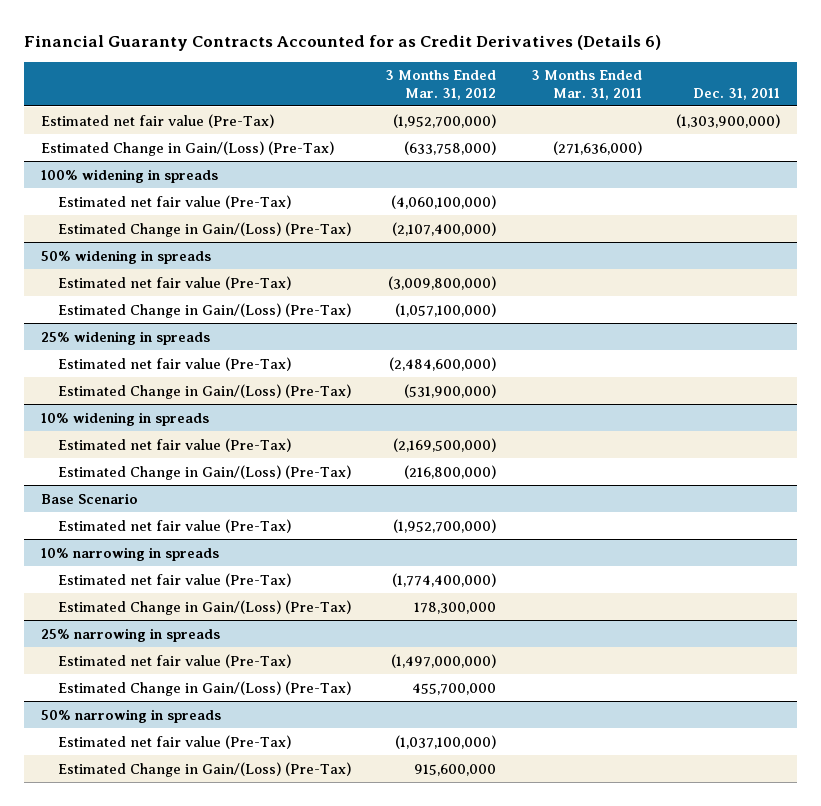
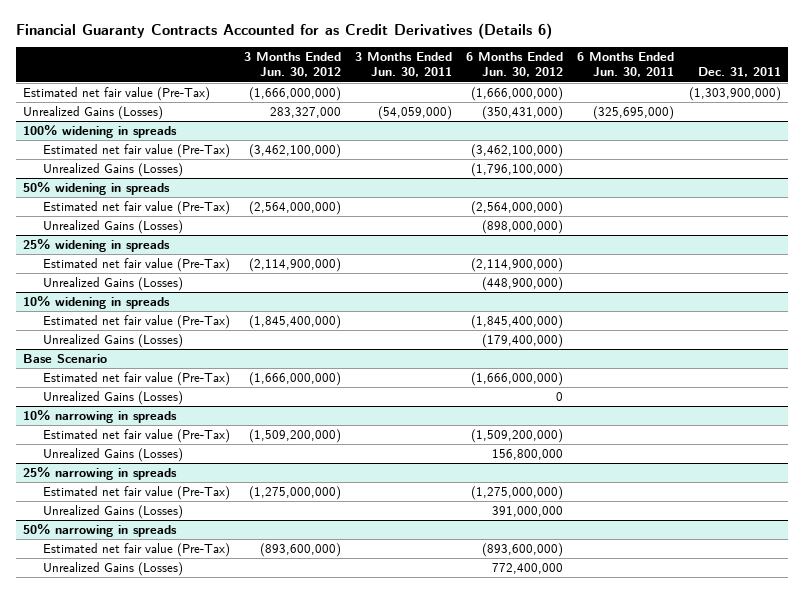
- | 3 Months Ended Mar. 31, 2012 | 3 Months Ended Mar. 31, 2011 | Dec. 31, 2011
+ | 3 Months Ended Jun. 30, 2012 | 3 Months Ended Jun. 30, 2011 | 6 Months Ended Jun. 30, 2012 | 6 Months Ended Jun. 30, 2011 | Dec. 31, 2011
- Estimated Change in Gain/(Loss) (Pre-Tax) | (633,758,000) | (271,636,000) |
+ Unrealized Gains (Losses) | 283,327,000 | (54,059,000) | (350,431,000) | (325,695,000) |
@ 100% widening in spreads
- Estimated Change in Gain/(Loss) (Pre-Tax) | (2,107,400,000) | |
+ Unrealized Gains (Losses) | | | (1,796,100,000) | |
@ 50% widening in spreads
- Estimated Change in Gain/(Loss) (Pre-Tax) | (1,057,100,000) | |
+ Unrealized Gains (Losses) | | | (898,000,000) | |
@ 25% widening in spreads
- Estimated Change in Gain/(Loss) (Pre-Tax) | (531,900,000) | |
+ Unrealized Gains (Losses) | | | (448,900,000) | |
@ 10% widening in spreads
- Estimated Change in Gain/(Loss) (Pre-Tax) | (216,800,000) | |
+ Unrealized Gains (Losses) | | | (179,400,000) | |
@ Base Scenario
+ Unrealized Gains (Losses) | | | 0 | |
@ 10% narrowing in spreads
- Estimated Change in Gain/(Loss) (Pre-Tax) | 178,300,000 | |
+ Unrealized Gains (Losses) | | | 156,800,000 | |
@ 25% narrowing in spreads
- Estimated Change in Gain/(Loss) (Pre-Tax) | 455,700,000 | |
+ Unrealized Gains (Losses) | | | 391,000,000 | |
@ 50% narrowing in spreads
- Estimated Change in Gain/(Loss) (Pre-Tax) | 915,600,000 | |
+ Unrealized Gains (Losses) | | | 772,400,000 | |

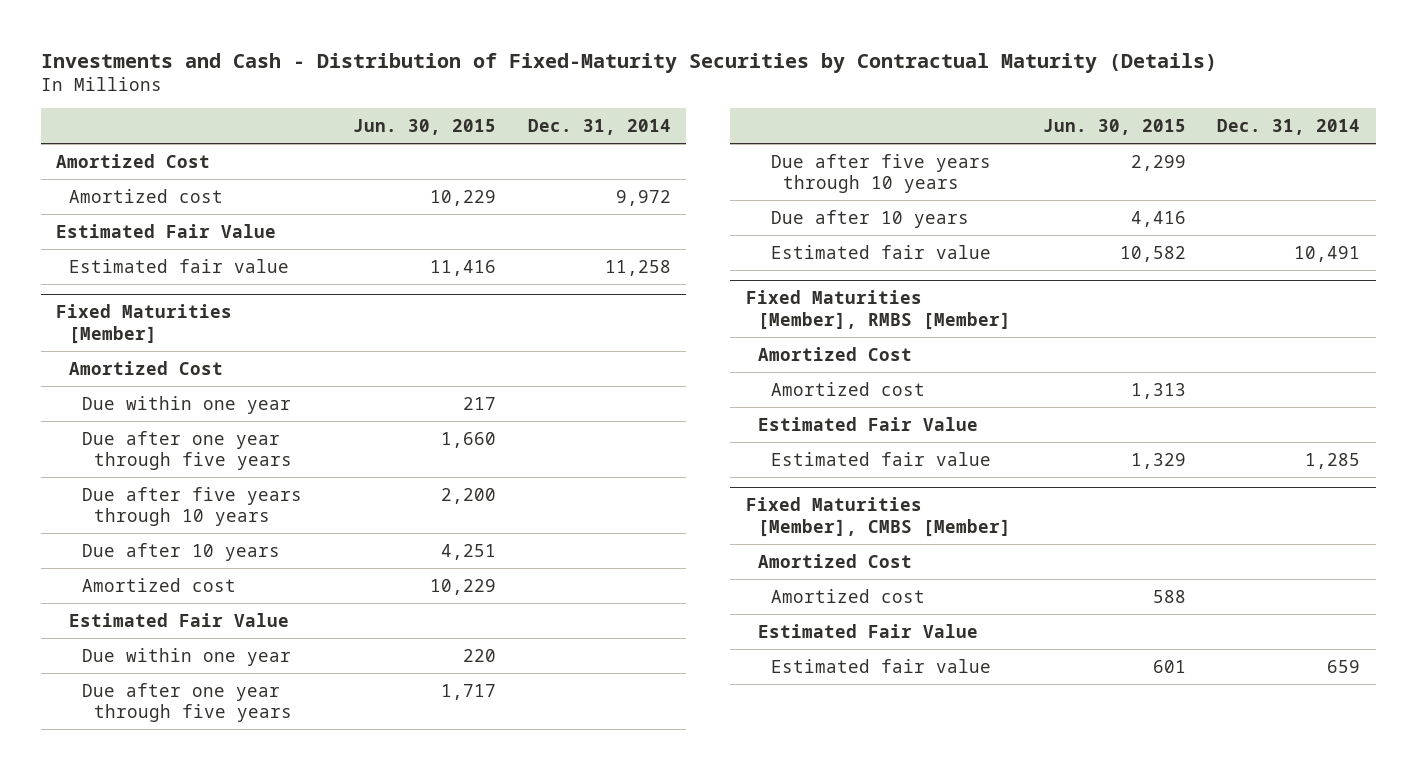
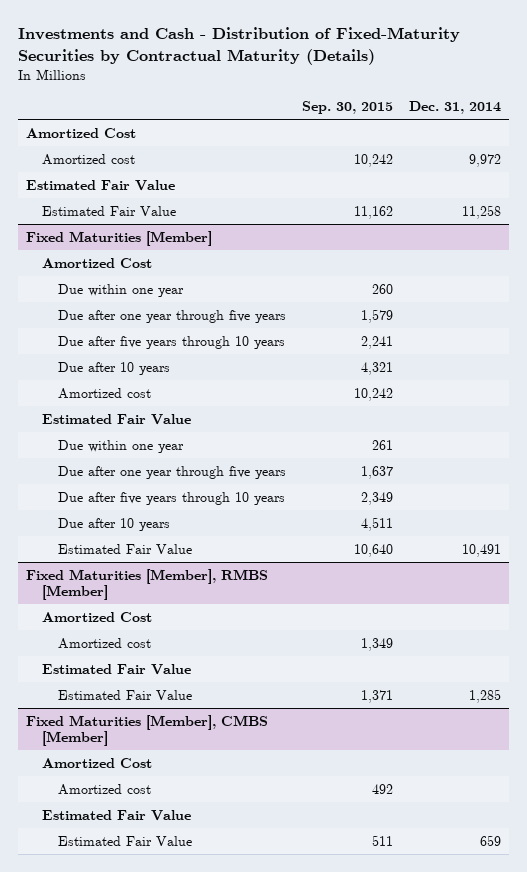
- | Jun. 30, 2015 | Dec. 31, 2014
+ | Sep. 30, 2015 | Dec. 31, 2014
- Estimated fair value | 11,416 | 11,258
+ Estimated Fair Value | 11,162 | 11,258
@ Fixed Maturities [Member]
- Estimated fair value | 10,582 | 10,491
+ Estimated Fair Value | 10,640 | 10,491
@ Fixed Maturities [Member], RMBS [Member]
- Estimated fair value | 1,329 | 1,285
+ Estimated Fair Value | 1,371 | 1,285
@ Fixed Maturities [Member], CMBS [Member]
- Estimated fair value | 601 | 659
+ Estimated Fair Value | 511 | 659

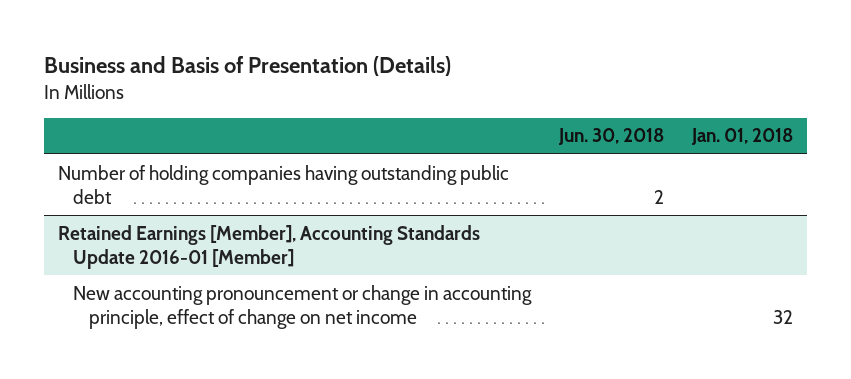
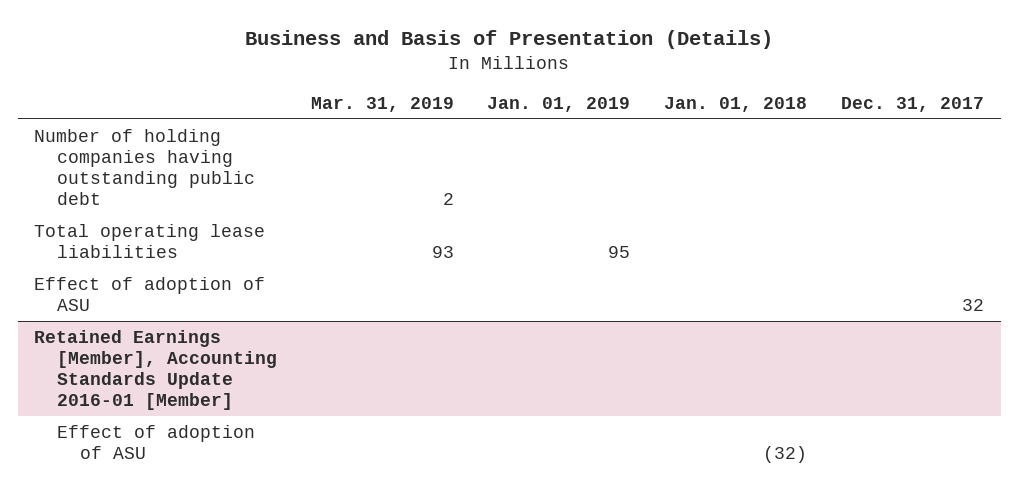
- | Jun. 30, 2018 | Jan. 01, 2018
+ | Mar. 31, 2019 | Jan. 01, 2019 | Jan. 01, 2018 | Dec. 31, 2017
+ Total operating lease liabilities | 93 | 95 | |
+ Effect of adoption of ASU | | | | 32
@ Retained Earnings [Member], Accounting Standards Update 2016-01 [Member]
- New accounting pronouncement or change in accounting principle, effect of change on net income | | 32
+ Effect of adoption of ASU | | | (32) |

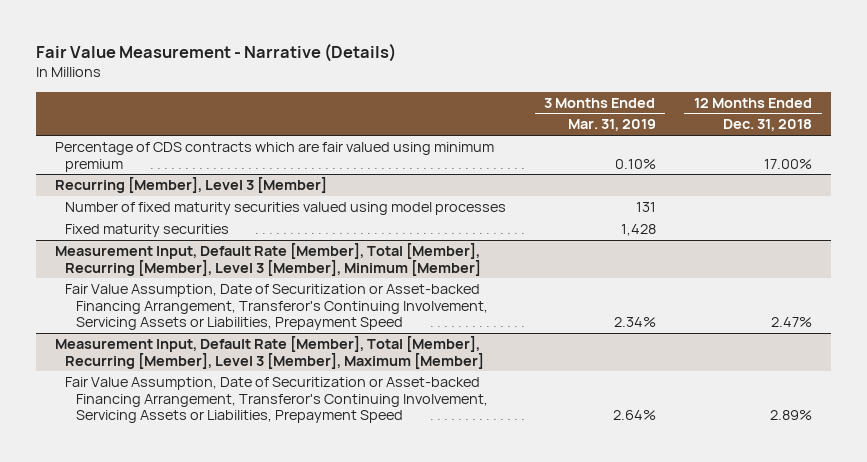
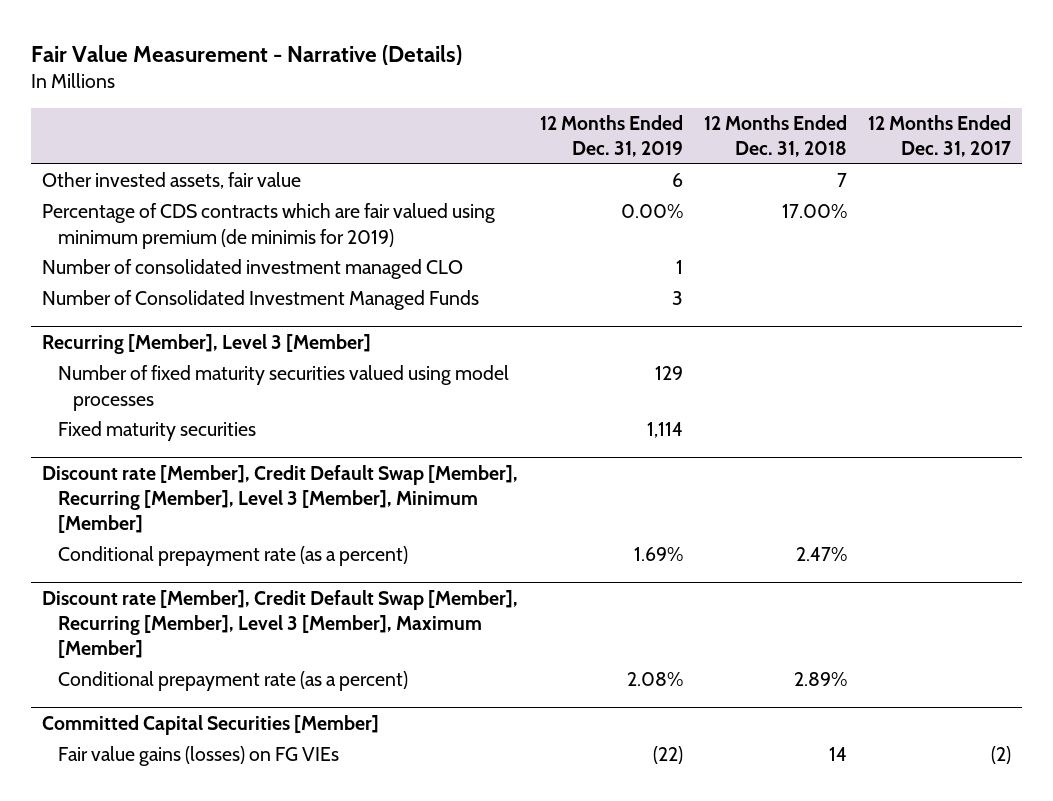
- | 3 Months Ended Mar. 31, 2019 | 12 Months Ended Dec. 31, 2018
+ | 12 Months Ended Dec. 31, 2019 | 12 Months Ended Dec. 31, 2018 | 12 Months Ended Dec. 31, 2017
- Percentage of CDS contracts which are fair valued using minimum premium | 0.10% | 17.00%
+ Other invested assets, fair value | 6 | 7 |
+ Percentage of CDS contracts which are fair valued using minimum premium (de minimis for 2019) | 0.00% | 17.00% |
+ Number of consolidated investment managed CLO | 1 | |
+ Number of Consolidated Investment Managed Funds | 3 | |
- Measurement Input, Default Rate [Member], Total [Member], Recurring [Member], Level 3 [Member], Minimum [Member]
- Fair Value Assumption, Date of Securitization or Asset-backed Financing Arrangement, Transferor's Continuing Involvement, Servicing Assets or Liabilities, Prepayment Speed | 2.34% | 2.47%
- Measurement Input, Default Rate [Member], Total [Member], Recurring [Member], Level 3 [Member], Maximum [Member]
- Fair Value Assumption, Date of Securitization or Asset-backed Financing Arrangement, Transferor's Continuing Involvement, Servicing Assets or Liabilities, Prepayment Speed | 2.64% | 2.89%
+ Discount rate [Member], Credit Default Swap [Member], Recurring [Member], Level 3 [Member], Minimum [Member]
+ Conditional prepayment rate (as a percent) | 1.69% | 2.47% |
+ Discount rate [Member], Credit Default Swap [Member], Recurring [Member], Level 3 [Member], Maximum [Member]
+ Conditional prepayment rate (as a percent) | 2.08% | 2.89% |
+ Committed Capital Securities [Member]
+ Fair value gains (losses) on FG VIEs | (22) | 14 | (2)

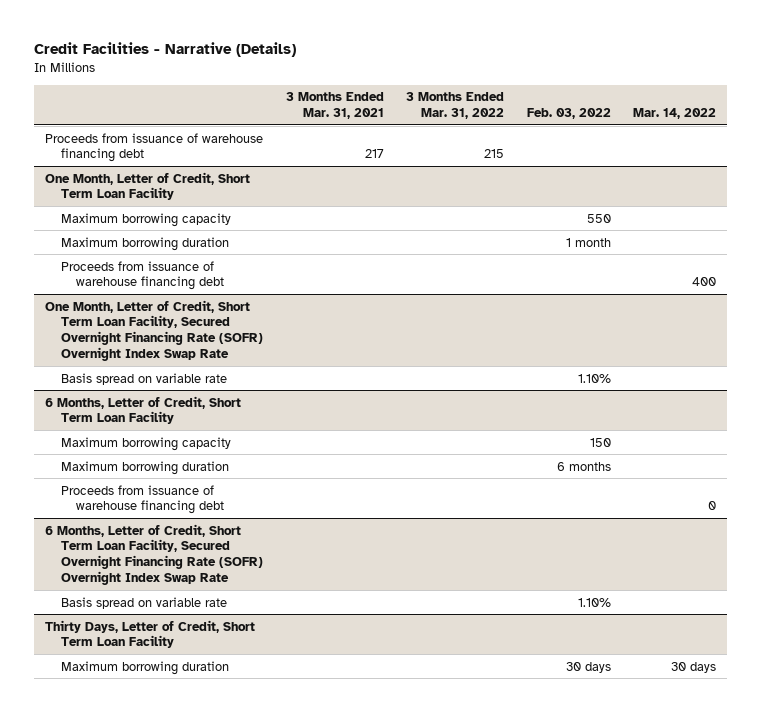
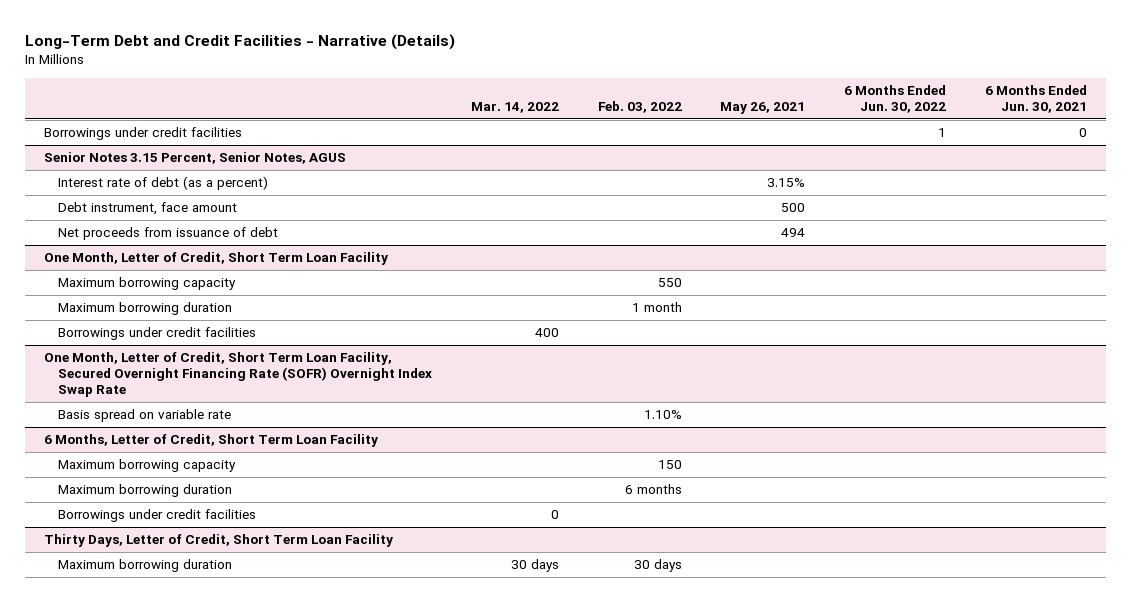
- Credit Facilities - Narrative (Details)
+ Long-Term Debt and Credit Facilities - Narrative (Details)
- | 3 Months Ended Mar. 31, 2021 | 3 Months Ended Mar. 31, 2022 | Feb. 03, 2022 | Mar. 14, 2022
+ | Mar. 14, 2022 | Feb. 03, 2022 | May 26, 2021 | 6 Months Ended Jun. 30, 2022 | 6 Months Ended Jun. 30, 2021
- Proceeds from issuance of warehouse financing debt | 217 | 215 | |
+ Borrowings under credit facilities | | | | 1 | 0
+ Senior Notes 3.15 Percent, Senior Notes, AGUS
+ Interest rate of debt (as a percent) | | | 3.15% | |
+ Debt instrument, face amount | | | 500 | |
+ Net proceeds from issuance of debt | | | 494 | |
@ One Month, Letter of Credit, Short Term Loan Facility
- Proceeds from issuance of warehouse financing debt | | | | 400
+ Borrowings under credit facilities | 400 | | | |
@ 6 Months, Letter of Credit, Short Term Loan Facility
- Proceeds from issuance of warehouse financing debt | | | | 0
- 6 Months, Letter of Credit, Short Term Loan Facility, Secured Overnight Financing Rate (SOFR) Overnight Index Swap Rate
- Basis spread on variable rate | | | 1.10% |
@ 6 Months, Letter of Credit, Short Term Loan Facility
+ Borrowings under credit facilities | 0 | | | |

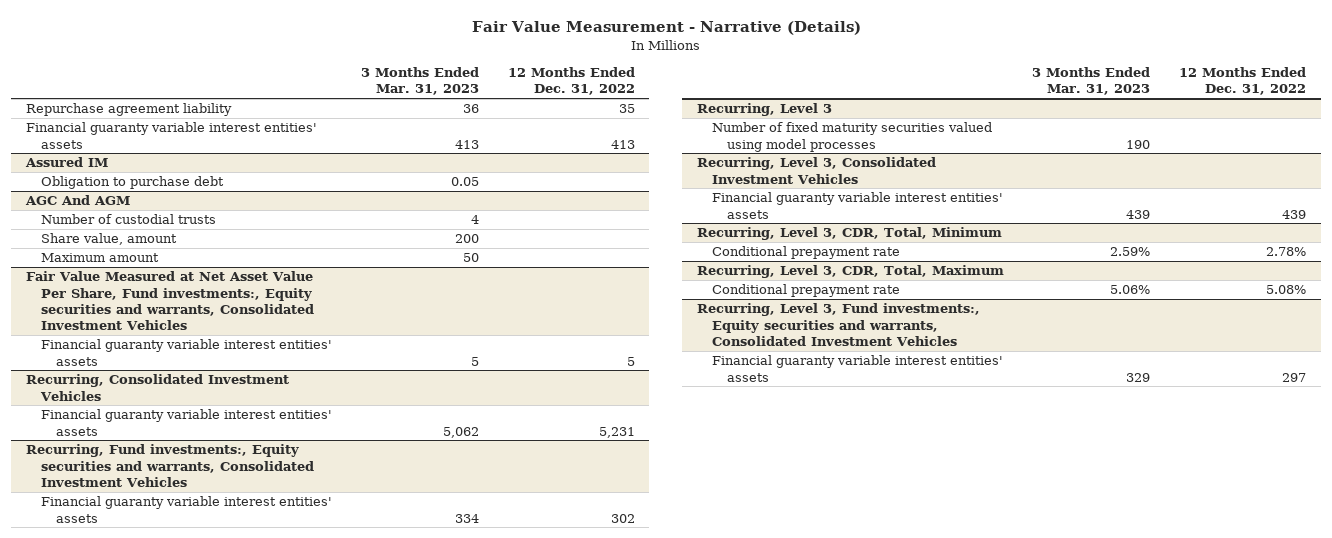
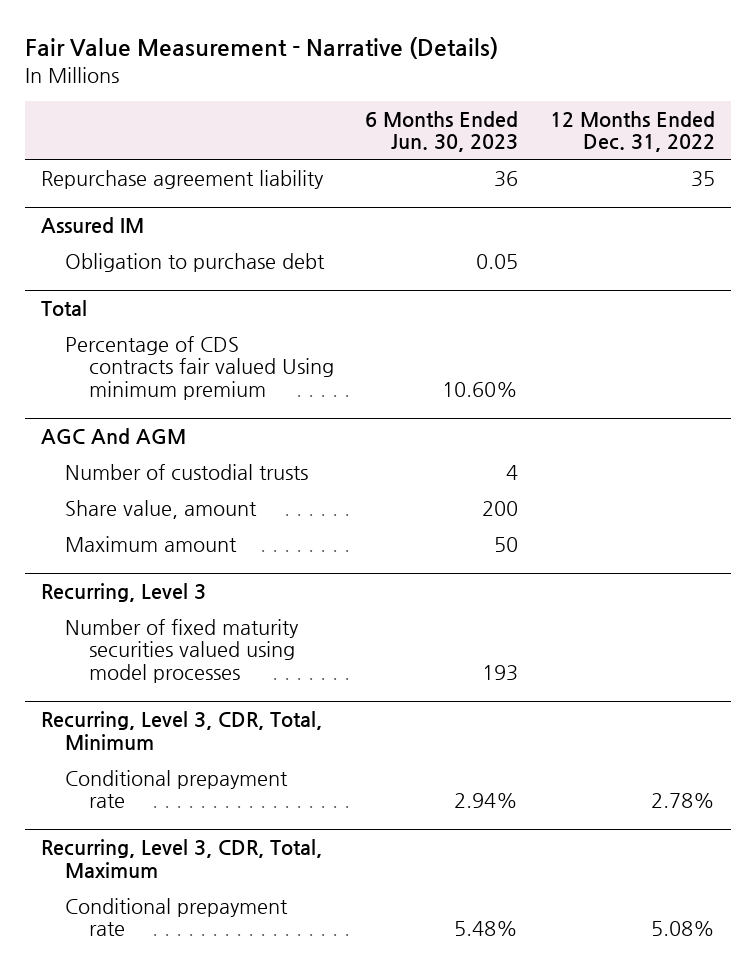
- | 3 Months Ended Mar. 31, 2023 | 12 Months Ended Dec. 31, 2022
+ | 6 Months Ended Jun. 30, 2023 | 12 Months Ended Dec. 31, 2022
- Financial guaranty variable interest entities' assets | 413 | 413
+ Total
+ Percentage of CDS contracts fair valued Using minimum premium | 10.60% |
- Fair Value Measured at Net Asset Value Per Share, Fund investments:, Equity securities and warrants, Consolidated Investment Vehicles
- Financial guaranty variable interest entities' assets | 5 | 5
- Recurring, Consolidated Investment Vehicles
- Financial guaranty variable interest entities' assets | 5,062 | 5,231
- Recurring, Fund investments:, Equity securities and warrants, Consolidated Investment Vehicles
- Financial guaranty variable interest entities' assets | 334 | 302
- Recurring, Level 3, Consolidated Investment Vehicles
- Financial guaranty variable interest entities' assets | 439 | 439
- Recurring, Level 3, Fund investments:, Equity securities and warrants, Consolidated Investment Vehicles
- Financial guaranty variable interest entities' assets | 329 | 297

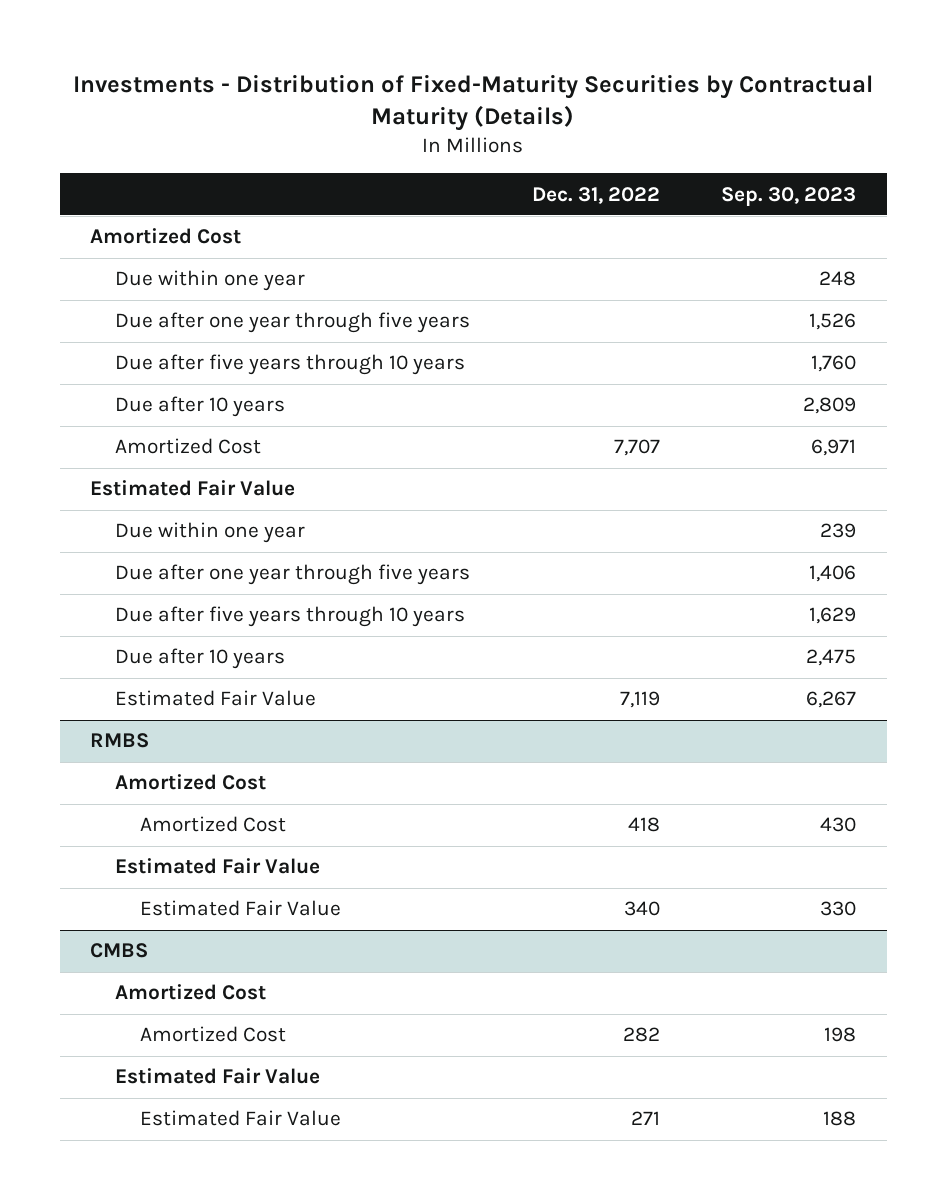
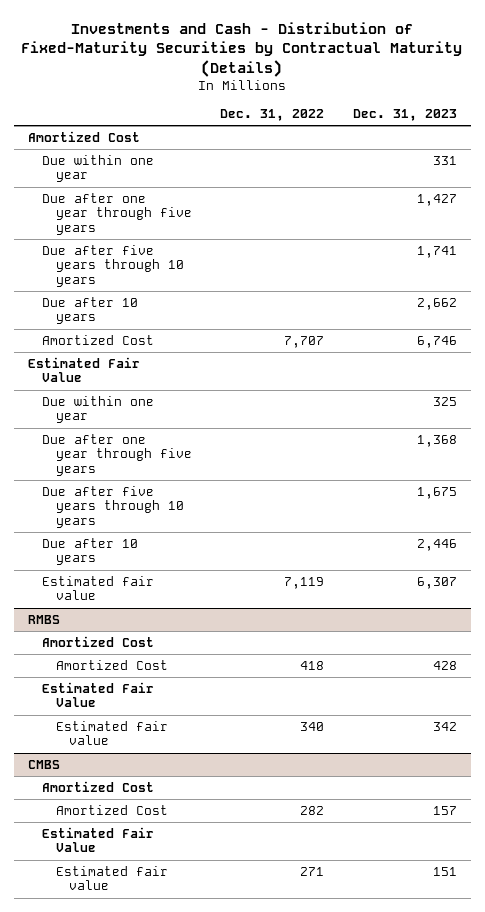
- Investments - Distribution of Fixed-Maturity Securities by Contractual Maturity (Details)
+ Investments and Cash - Distribution of Fixed-Maturity Securities by Contractual Maturity (Details)
- | Dec. 31, 2022 | Sep. 30, 2023
+ | Dec. 31, 2022 | Dec. 31, 2023
- Estimated Fair Value | 7,119 | 6,267
+ Estimated fair value | 7,119 | 6,307
@ RMBS
- Estimated Fair Value | 340 | 330
+ Estimated fair value | 340 | 342
@ CMBS
- Estimated Fair Value | 271 | 188
+ Estimated fair value | 271 | 151

